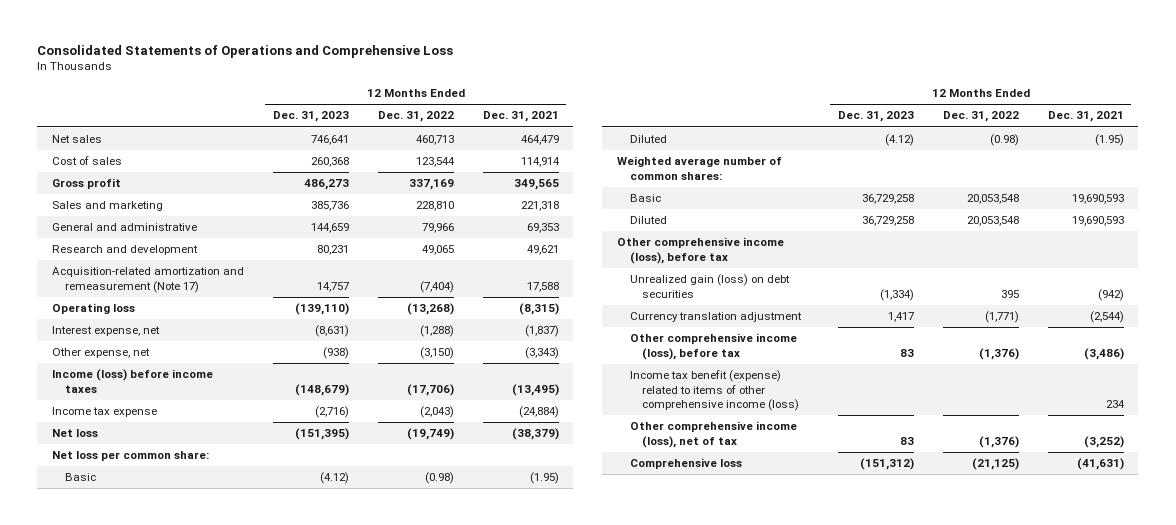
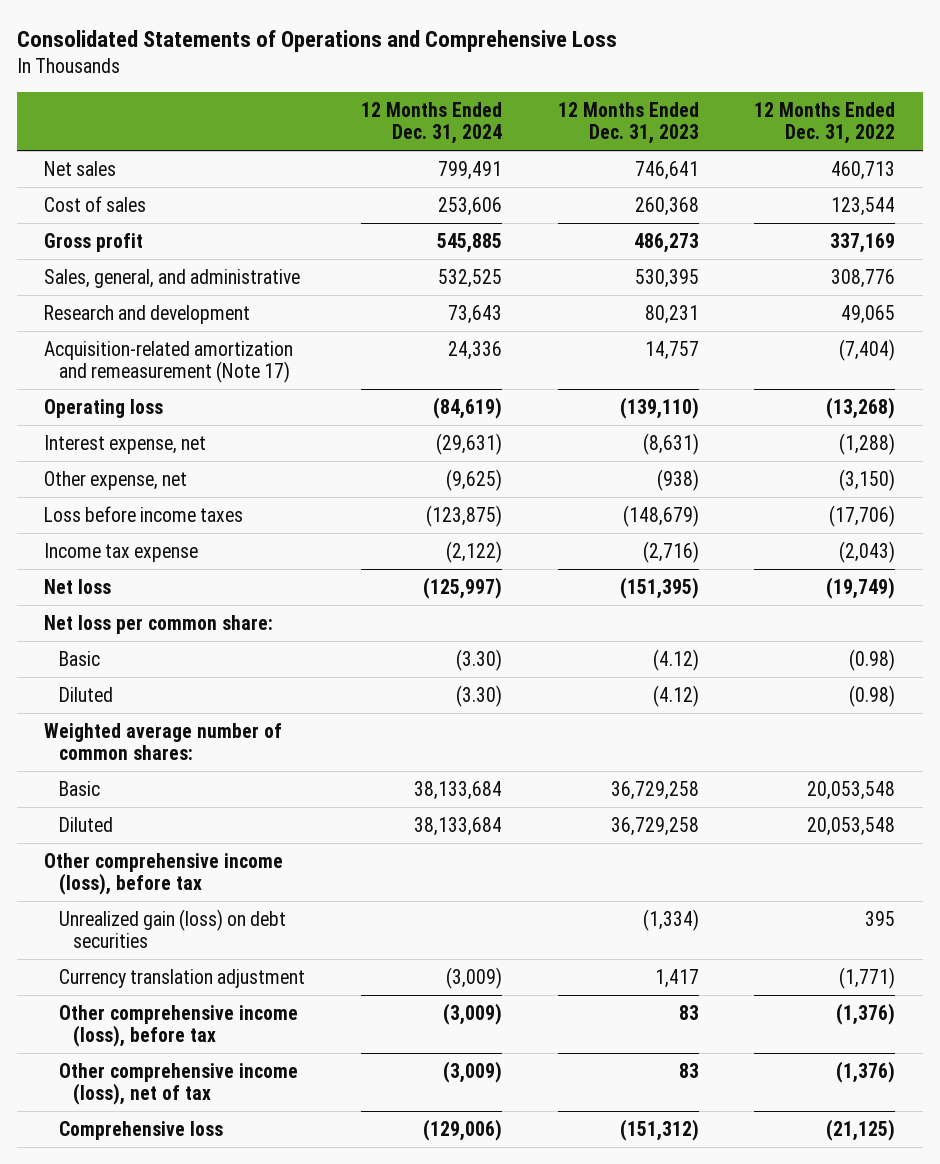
- | 12 Months Ended Dec. 31, 2023 | 12 Months Ended Dec. 31, 2022 | 12 Months Ended Dec. 31, 2021
+ | 12 Months Ended Dec. 31, 2024 | 12 Months Ended Dec. 31, 2023 | 12 Months Ended Dec. 31, 2022
- Sales and marketing | 385,736 | 228,810 | 221,318
- General and administrative | 144,659 | 79,966 | 69,353
+ Sales, general, and administrative | 532,525 | 530,395 | 308,776
- Income (loss) before income taxes | (148,679) | (17,706) | (13,495)
+ Loss before income taxes | (123,875) | (148,679) | (17,706)
- Income tax benefit (expense) related to items of other comprehensive income (loss) | | | 234

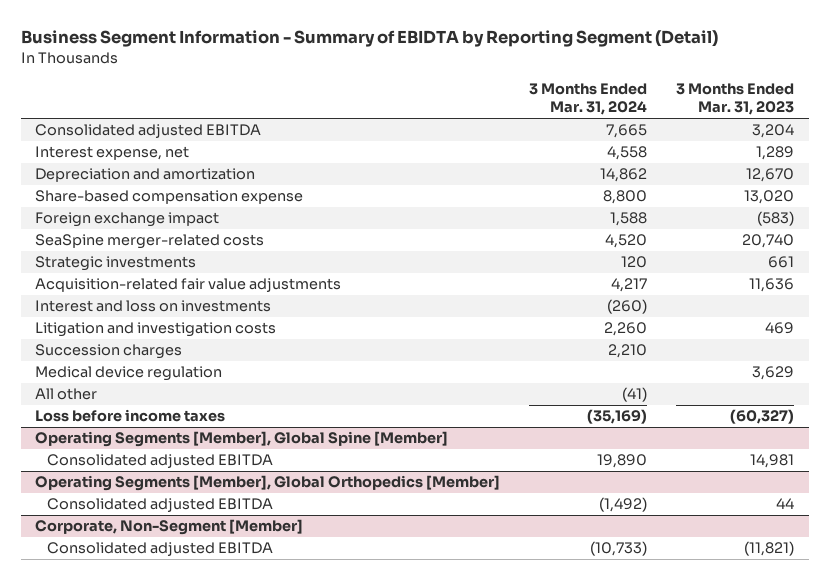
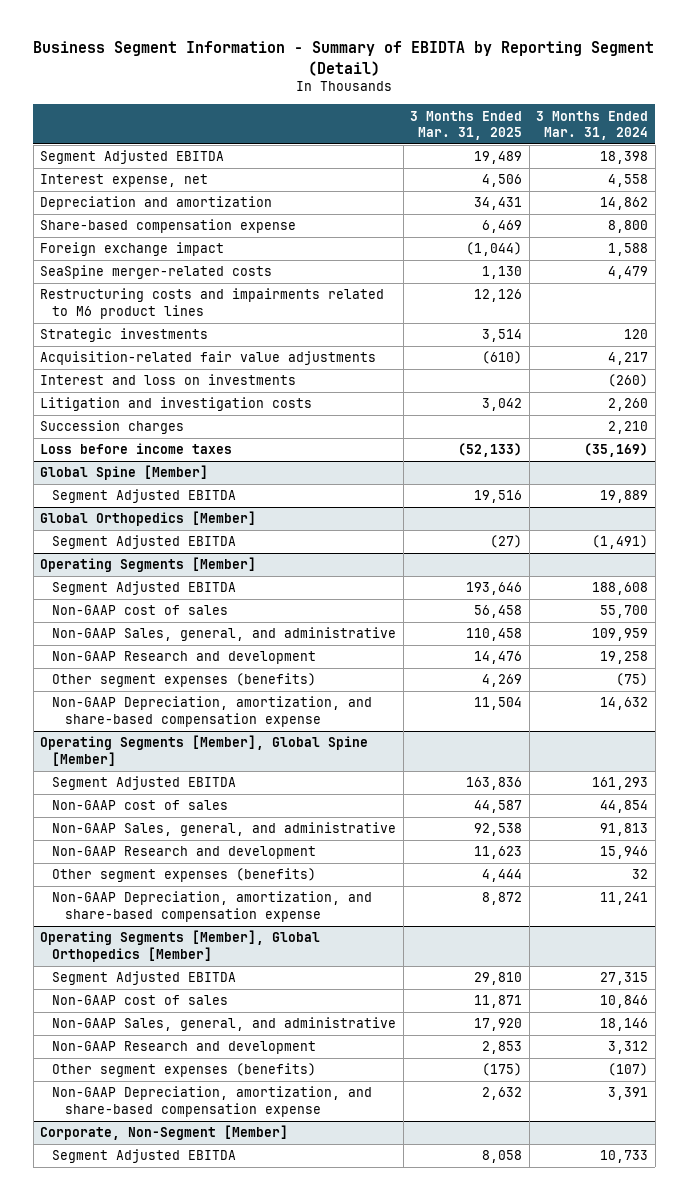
- | 3 Months Ended Mar. 31, 2024 | 3 Months Ended Mar. 31, 2023
+ | 3 Months Ended Mar. 31, 2025 | 3 Months Ended Mar. 31, 2024
- Consolidated adjusted EBITDA | 7,665 | 3,204
+ Segment Adjusted EBITDA | 19,489 | 18,398
- SeaSpine merger-related costs | 4,520 | 20,740
+ SeaSpine merger-related costs | 1,130 | 4,479
+ Restructuring costs and impairments related to M6 product lines | 12,126 |
- Medical device regulation | | 3,629
- All other | (41) |
+ Global Spine [Member]
+ Segment Adjusted EBITDA | 19,516 | 19,889
+ Global Orthopedics [Member]
+ Segment Adjusted EBITDA | (27) | (1,491)
+ Operating Segments [Member]
+ Segment Adjusted EBITDA | 193,646 | 188,608
+ Non-GAAP cost of sales | 56,458 | 55,700
+ Non-GAAP Sales, general, and administrative | 110,458 | 109,959
+ Non-GAAP Research and development | 14,476 | 19,258
+ Other segment expenses (benefits) | 4,269 | (75)
+ Non-GAAP Depreciation, amortization, and share-based compensation expense | 11,504 | 14,632
@ Operating Segments [Member], Global Spine [Member]
- Consolidated adjusted EBITDA | 19,890 | 14,981
+ Segment Adjusted EBITDA | 163,836 | 161,293
+ Non-GAAP cost of sales | 44,587 | 44,854
+ Non-GAAP Sales, general, and administrative | 92,538 | 91,813
+ Non-GAAP Research and development | 11,623 | 15,946
+ Other segment expenses (benefits) | 4,444 | 32
+ Non-GAAP Depreciation, amortization, and share-based compensation expense | 8,872 | 11,241
@ Operating Segments [Member], Global Orthopedics [Member]
- Consolidated adjusted EBITDA | (1,492) | 44
+ Segment Adjusted EBITDA | 29,810 | 27,315
+ Non-GAAP cost of sales | 11,871 | 10,846
+ Non-GAAP Sales, general, and administrative | 17,920 | 18,146
+ Non-GAAP Research and development | 2,853 | 3,312
+ Other segment expenses (benefits) | (175) | (107)
+ Non-GAAP Depreciation, amortization, and share-based compensation expense | 2,632 | 3,391
@ Corporate, Non-Segment [Member]
- Consolidated adjusted EBITDA | (10,733) | (11,821)
+ Segment Adjusted EBITDA | 8,058 | 10,733

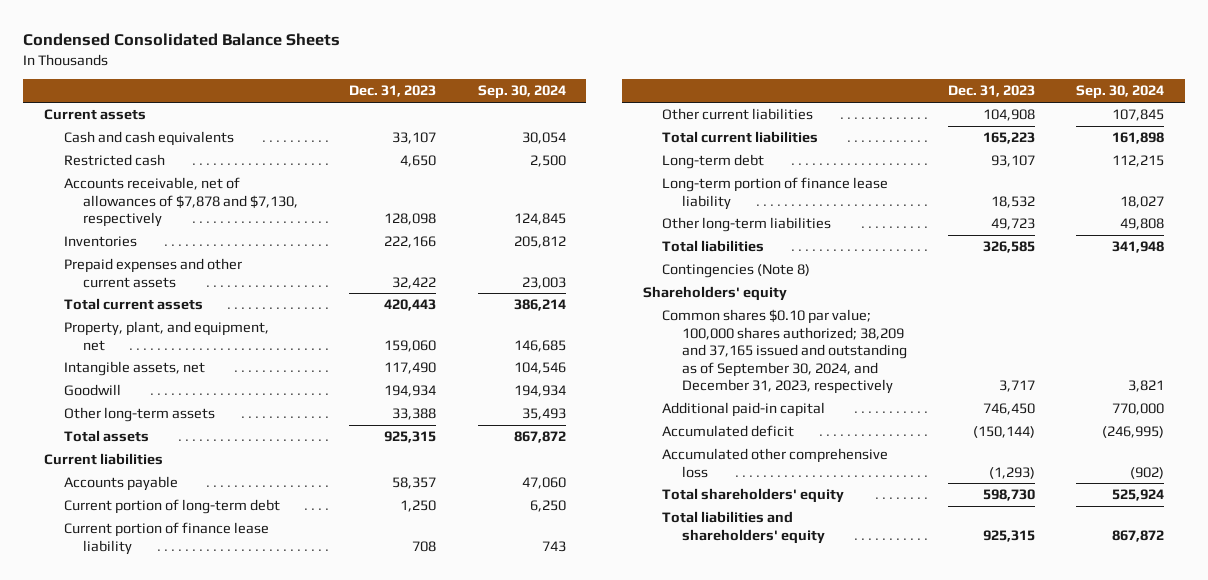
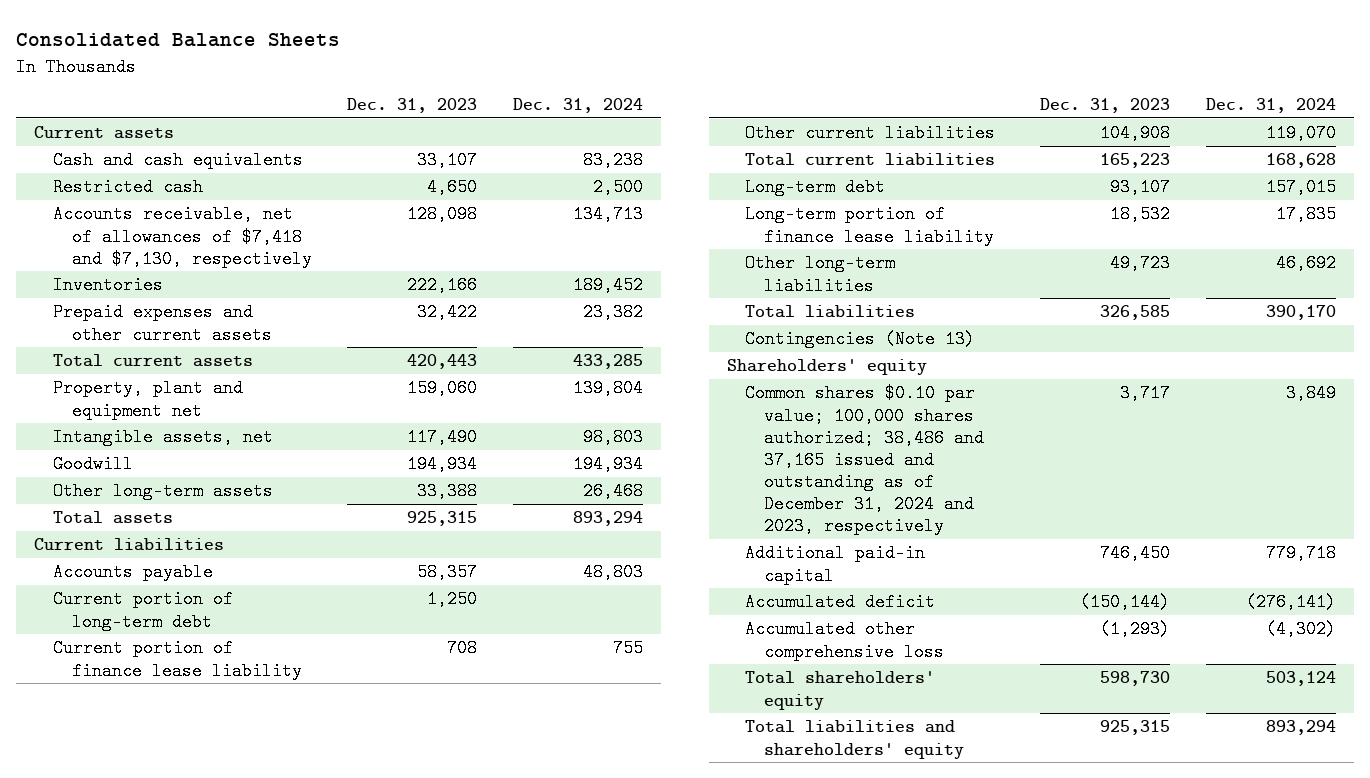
- Condensed Consolidated Balance Sheets
+ Consolidated Balance Sheets
- | Dec. 31, 2023 | Sep. 30, 2024
+ | Dec. 31, 2023 | Dec. 31, 2024
- Accounts receivable, net of allowances of $7,878 and $7,130, respectively | 128,098 | 124,845
+ Accounts receivable, net of allowances of $7,418 and $7,130, respectively | 128,098 | 134,713
- Property, plant, and equipment, net | 159,060 | 146,685
+ Property, plant and equipment net | 159,060 | 139,804
- Contingencies (Note 8)
+ Contingencies (Note 13)
- Common shares $0.10 par value; 100,000 shares authorized; 38,209 and 37,165 issued and outstanding as of September 30, 2024, and December 31, 2023, respectively | 3,717 | 3,821
+ Common shares $0.10 par value; 100,000 shares authorized; 38,486 and 37,165 issued and outstanding as of December 31, 2024 and 2023, respectively | 3,717 | 3,849

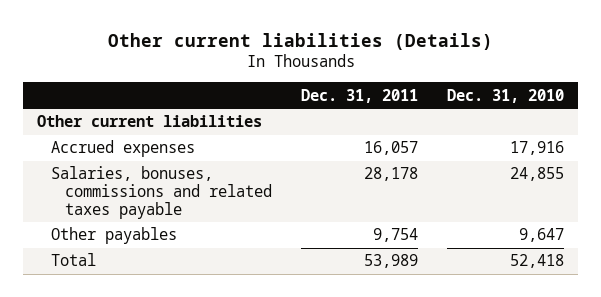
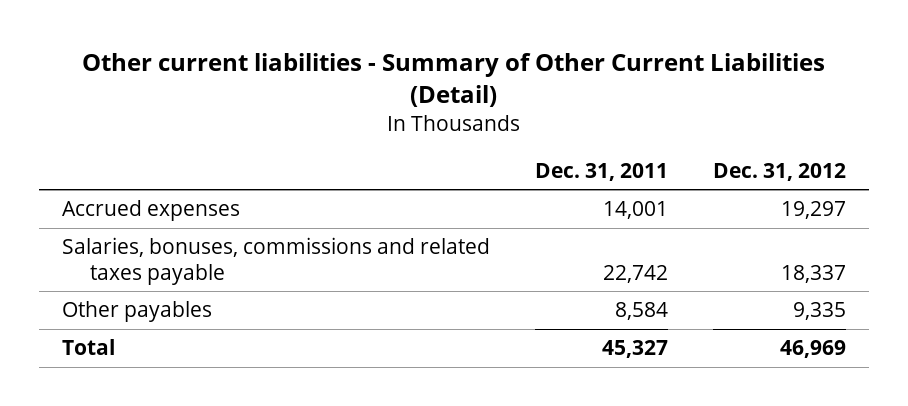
- Other current liabilities (Details)
+ Other current liabilities - Summary of Other Current Liabilities (Detail)
- | Dec. 31, 2011 | Dec. 31, 2010
+ | Dec. 31, 2011 | Dec. 31, 2012
- Other current liabilities
- Accrued expenses | 16,057 | 17,916
- Salaries, bonuses, commissions and related taxes payable | 28,178 | 24,855
- Other payables | 9,754 | 9,647
- Total | 53,989 | 52,418
+ Accrued expenses | 14,001 | 19,297
+ Salaries, bonuses, commissions and related taxes payable | 22,742 | 18,337
+ Other payables | 8,584 | 9,335
+ Total | 45,327 | 46,969

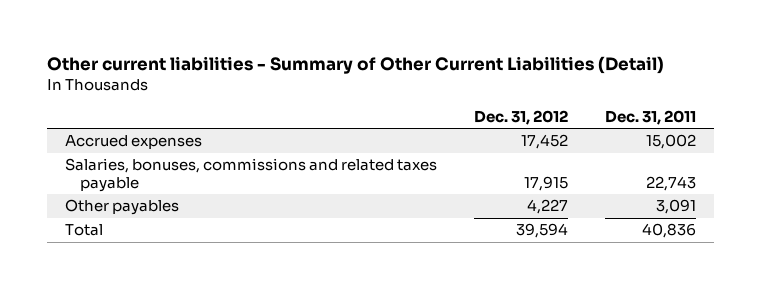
- | Dec. 31, 2011 | Dec. 31, 2012
+ | Dec. 31, 2012 | Dec. 31, 2011
- Accrued expenses | 14,001 | 19,297
- Salaries, bonuses, commissions and related taxes payable | 22,742 | 18,337
- Other payables | 8,584 | 9,335
- Total | 45,327 | 46,969
+ Accrued expenses | 17,452 | 15,002
+ Salaries, bonuses, commissions and related taxes payable | 17,915 | 22,743
+ Other payables | 4,227 | 3,091
+ Total | 39,594 | 40,836

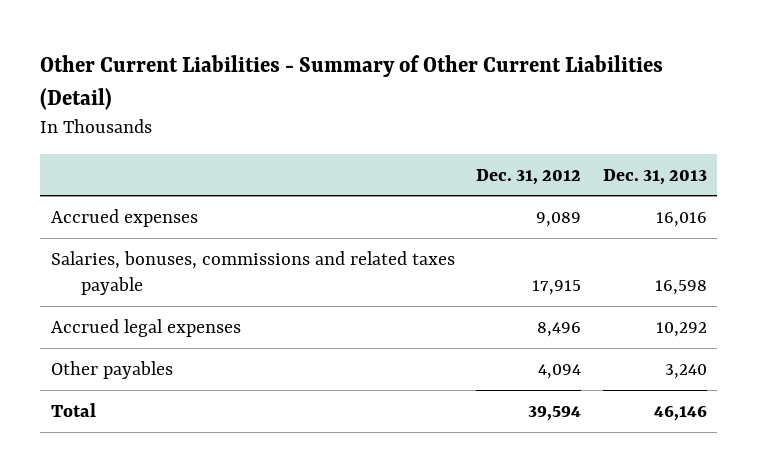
- Other current liabilities - Summary of Other Current Liabilities (Detail)
+ Other Current Liabilities - Summary of Other Current Liabilities (Detail)
- | Dec. 31, 2012 | Dec. 31, 2011
+ | Dec. 31, 2012 | Dec. 31, 2013
- Accrued expenses | 17,452 | 15,002
+ Accrued expenses | 9,089 | 16,016
- Other payables | 4,227 | 3,091
+ Accrued legal expenses | 8,496 | 10,292
+ Other payables | 4,094 | 3,240

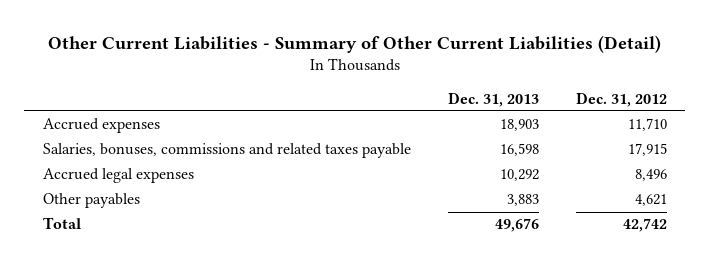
- | Dec. 31, 2012 | Dec. 31, 2013
+ | Dec. 31, 2013 | Dec. 31, 2012
- Accrued expenses | 9,089 | 16,016
+ Accrued expenses | 18,903 | 11,710
- Other payables | 4,094 | 3,240
- Total | 39,594 | 46,146
+ Other payables | 3,883 | 4,621
+ Total | 49,676 | 42,742

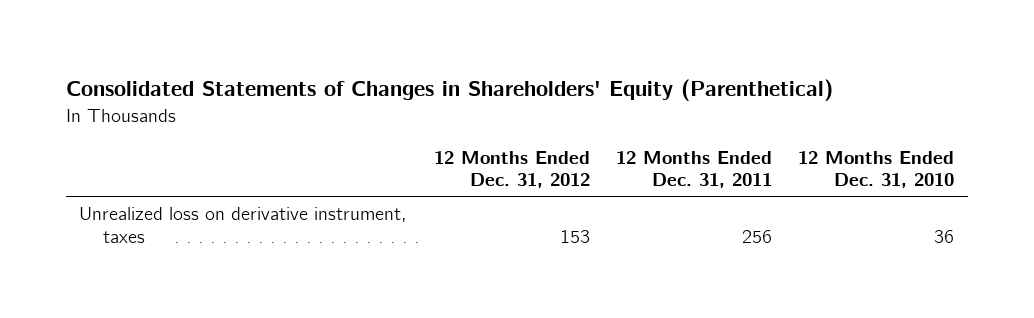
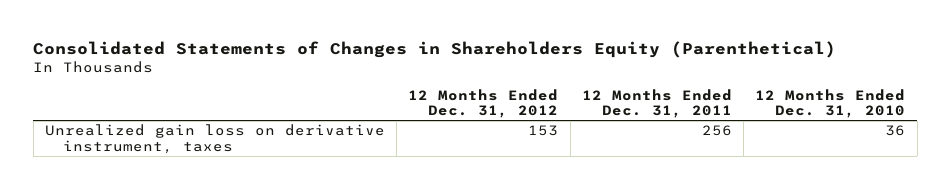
- Consolidated Statements of Changes in Shareholders' Equity (Parenthetical)
+ Consolidated Statements of Changes in Shareholders Equity (Parenthetical)
- Unrealized loss on derivative instrument, taxes | 153 | 256 | 36
+ Unrealized gain loss on derivative instrument, taxes | 153 | 256 | 36

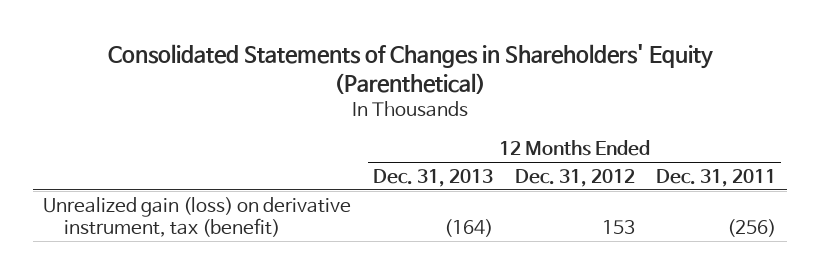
- Consolidated Statements of Changes in Shareholders Equity (Parenthetical)
+ Consolidated Statements of Changes in Shareholders' Equity (Parenthetical)
- | 12 Months Ended Dec. 31, 2012 | 12 Months Ended Dec. 31, 2011 | 12 Months Ended Dec. 31, 2010
+ | 12 Months Ended Dec. 31, 2013 | 12 Months Ended Dec. 31, 2012 | 12 Months Ended Dec. 31, 2011
- Unrealized gain loss on derivative instrument, taxes | 153 | 256 | 36
+ Unrealized gain (loss) on derivative instrument, tax (benefit) | (164) | 153 | (256)

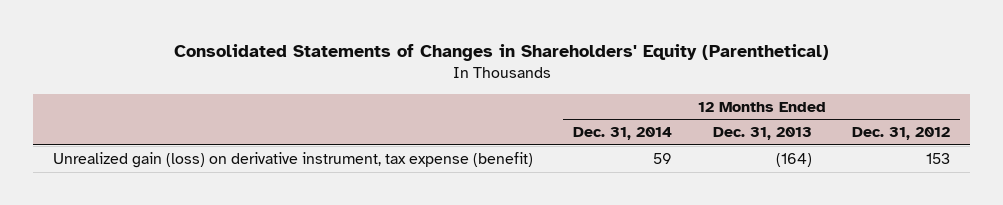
- | 12 Months Ended Dec. 31, 2013 | 12 Months Ended Dec. 31, 2012 | 12 Months Ended Dec. 31, 2011
+ | 12 Months Ended Dec. 31, 2014 | 12 Months Ended Dec. 31, 2013 | 12 Months Ended Dec. 31, 2012
- Unrealized gain (loss) on derivative instrument, tax (benefit) | (164) | 153 | (256)
+ Unrealized gain (loss) on derivative instrument, tax expense (benefit) | 59 | (164) | 153

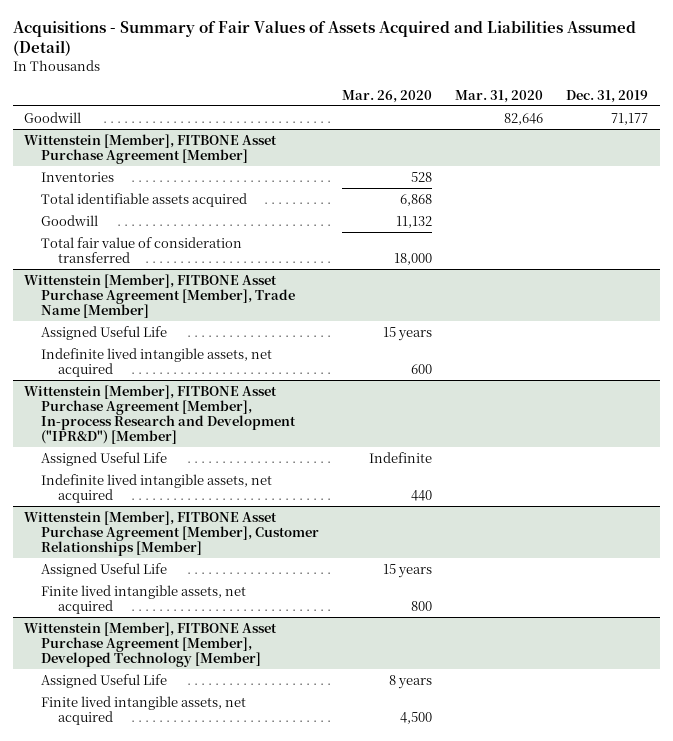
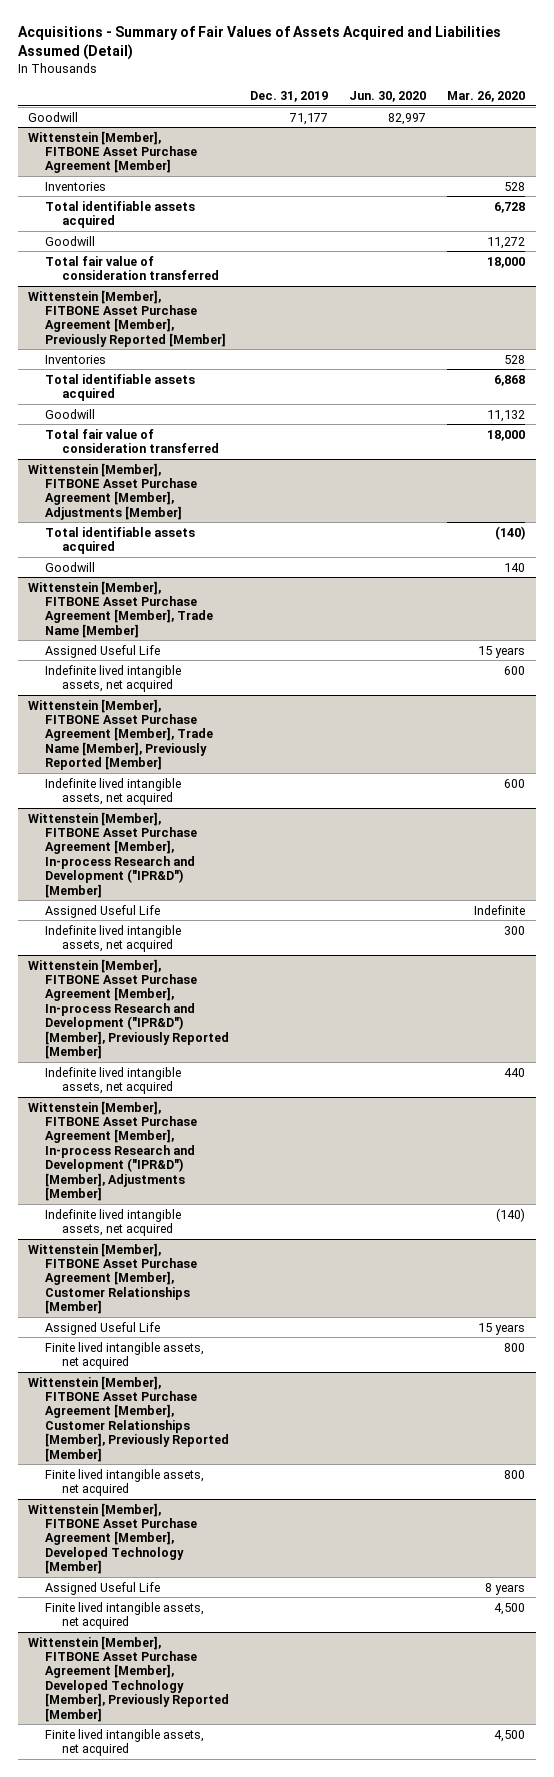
- | Mar. 26, 2020 | Mar. 31, 2020 | Dec. 31, 2019
+ | Dec. 31, 2019 | Jun. 30, 2020 | Mar. 26, 2020
@ Wittenstein [Member], FITBONE Asset Purchase Agreement [Member]
+ Total identifiable assets acquired | | | 6,728
+ Goodwill | | | 11,272
+ Total fair value of consideration transferred | | | 18,000
+ Wittenstein [Member], FITBONE Asset Purchase Agreement [Member], Previously Reported [Member]
+ Inventories | | | 528
+ Wittenstein [Member], FITBONE Asset Purchase Agreement [Member], Adjustments [Member]
+ Total identifiable assets acquired | | | (140)
+ Goodwill | | | 140
+ Wittenstein [Member], FITBONE Asset Purchase Agreement [Member], Trade Name [Member], Previously Reported [Member]
+ Indefinite lived intangible assets, net acquired | | | 600
@ Wittenstein [Member], FITBONE Asset Purchase Agreement [Member], In-process Research and Development ("IPR&D") [Member]
+ Indefinite lived intangible assets, net acquired | | | 300
+ Wittenstein [Member], FITBONE Asset Purchase Agreement [Member], In-process Research and Development ("IPR&D") [Member], Previously Reported [Member]
+ Wittenstein [Member], FITBONE Asset Purchase Agreement [Member], In-process Research and Development ("IPR&D") [Member], Adjustments [Member]
+ Indefinite lived intangible assets, net acquired | | | (140)
+ Wittenstein [Member], FITBONE Asset Purchase Agreement [Member], Customer Relationships [Member], Previously Reported [Member]
+ Finite lived intangible assets, net acquired | | | 800
+ Wittenstein [Member], FITBONE Asset Purchase Agreement [Member], Developed Technology [Member], Previously Reported [Member]
+ Finite lived intangible assets, net acquired | | | 4,500

